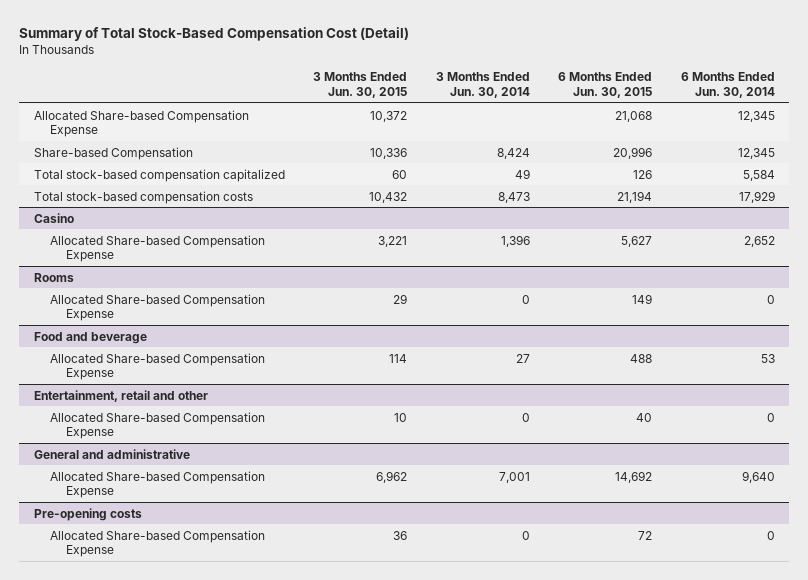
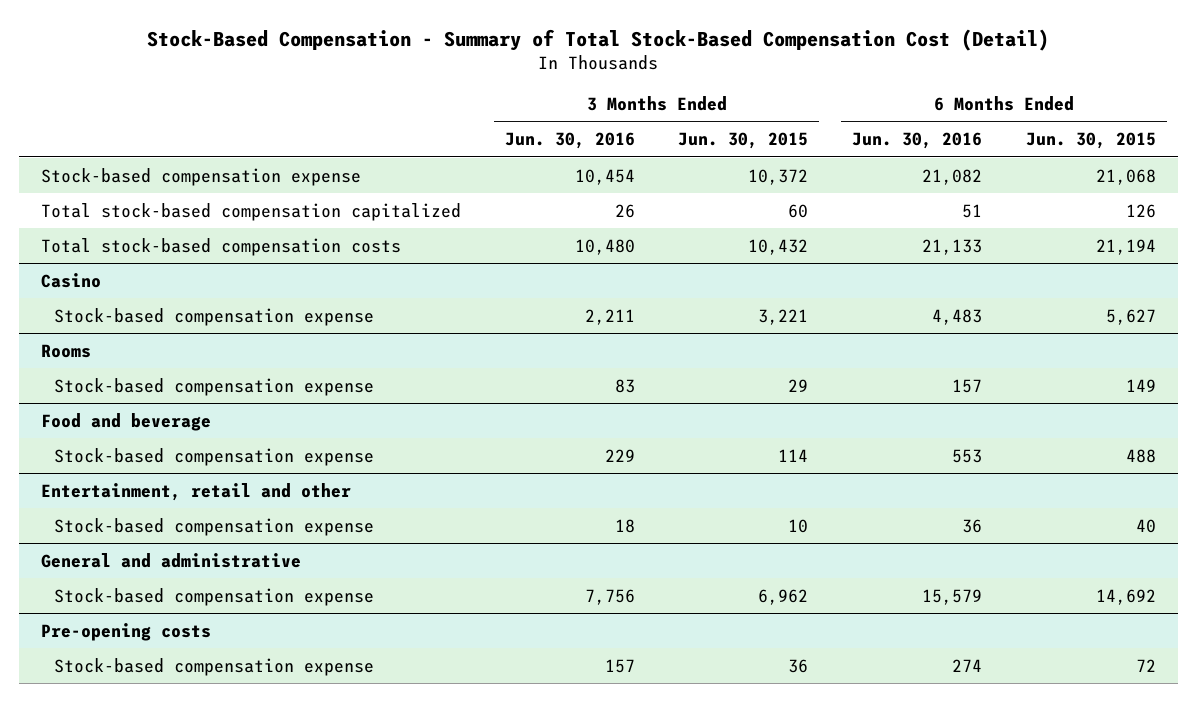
- Summary of Total Stock-Based Compensation Cost (Detail)
+ Stock-Based Compensation - Summary of Total Stock-Based Compensation Cost (Detail)
- | 3 Months Ended Jun. 30, 2015 | 3 Months Ended Jun. 30, 2014 | 6 Months Ended Jun. 30, 2015 | 6 Months Ended Jun. 30, 2014
+ | 3 Months Ended Jun. 30, 2016 | 3 Months Ended Jun. 30, 2015 | 6 Months Ended Jun. 30, 2016 | 6 Months Ended Jun. 30, 2015
- Allocated Share-based Compensation Expense | 10,372 | | 21,068 | 12,345
- Share-based Compensation | 10,336 | 8,424 | 20,996 | 12,345
+ Stock-based compensation expense | 10,454 | 10,372 | 21,082 | 21,068
@ Casino
- Allocated Share-based Compensation Expense | 3,221 | 1,396 | 5,627 | 2,652
+ Stock-based compensation expense | 2,211 | 3,221 | 4,483 | 5,627
@ Rooms
- Allocated Share-based Compensation Expense | 29 | 0 | 149 | 0
+ Stock-based compensation expense | 83 | 29 | 157 | 149
@ Food and beverage
- Allocated Share-based Compensation Expense | 114 | 27 | 488 | 53
+ Stock-based compensation expense | 229 | 114 | 553 | 488
@ Entertainment, retail and other
- Allocated Share-based Compensation Expense | 10 | 0 | 40 | 0
+ Stock-based compensation expense | 18 | 10 | 36 | 40
@ General and administrative
- Allocated Share-based Compensation Expense | 6,962 | 7,001 | 14,692 | 9,640
+ Stock-based compensation expense | 7,756 | 6,962 | 15,579 | 14,692
@ Pre-opening costs
- Allocated Share-based Compensation Expense | 36 | 0 | 72 | 0
+ Stock-based compensation expense | 157 | 36 | 274 | 72

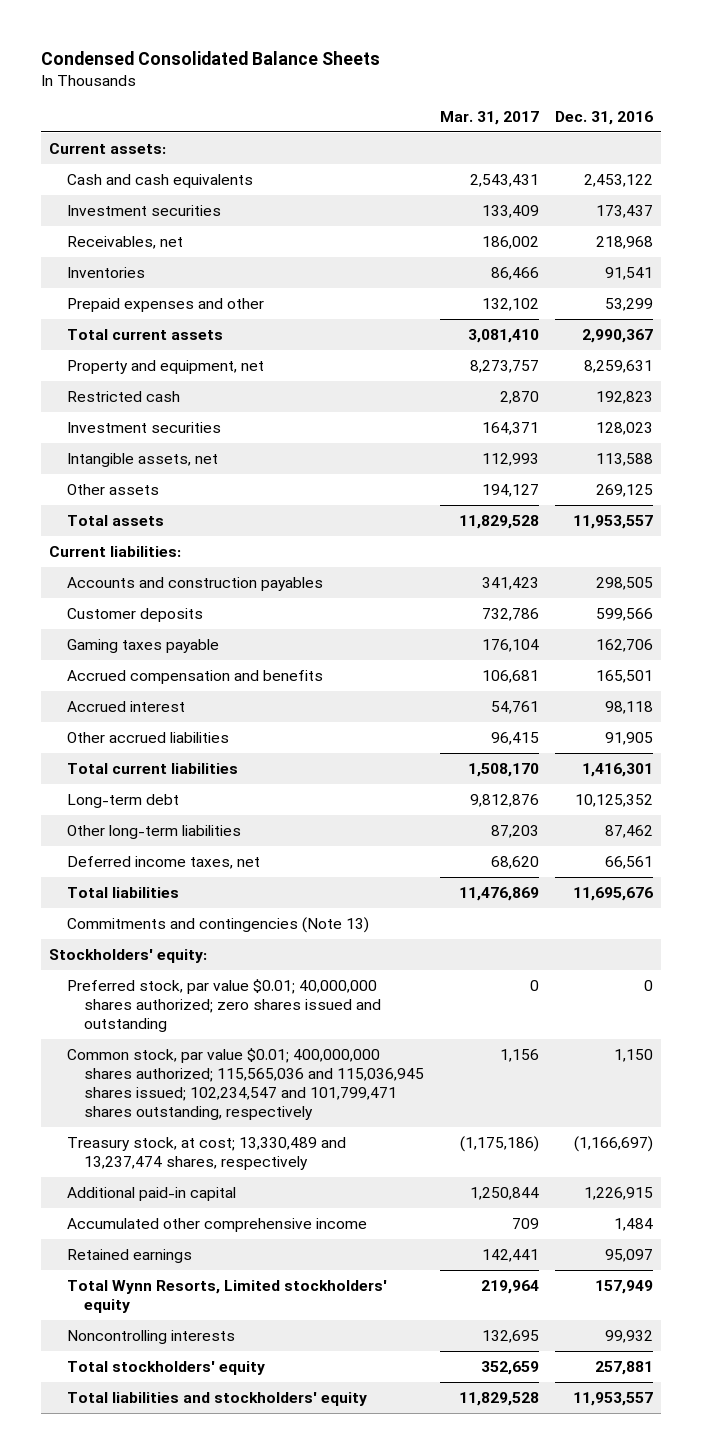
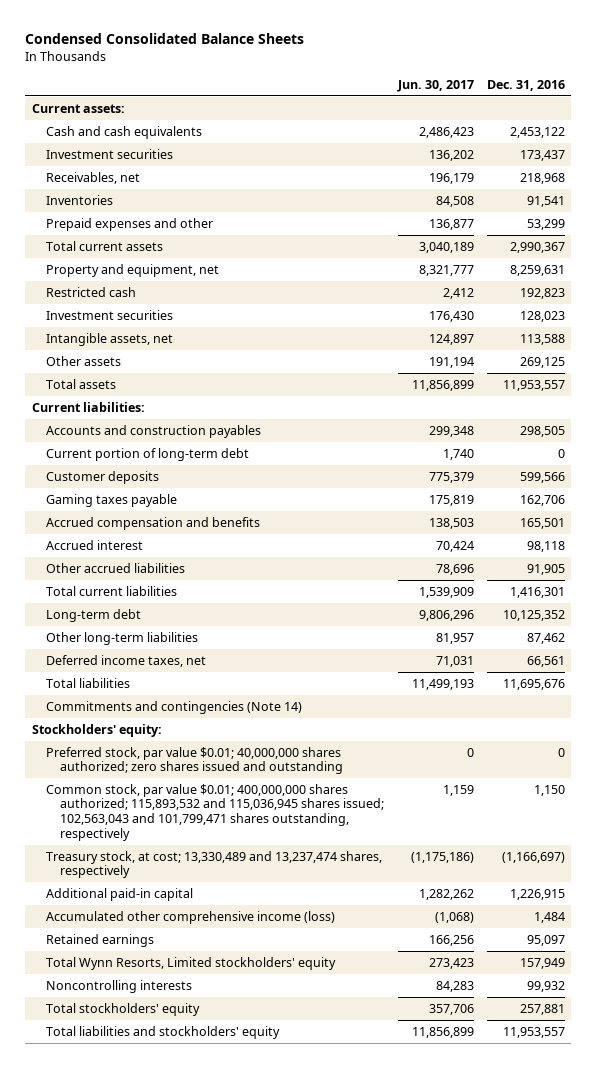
- | Mar. 31, 2017 | Dec. 31, 2016
+ | Jun. 30, 2017 | Dec. 31, 2016
+ Current portion of long-term debt | 1,740 | 0
- Commitments and contingencies (Note 13)
+ Commitments and contingencies (Note 14)
- Common stock, par value $0.01; 400,000,000 shares authorized; 115,565,036 and 115,036,945 shares issued; 102,234,547 and 101,799,471 shares outstanding, respectively | 1,156 | 1,150
+ Common stock, par value $0.01; 400,000,000 shares authorized; 115,893,532 and 115,036,945 shares issued; 102,563,043 and 101,799,471 shares outstanding, respectively | 1,159 | 1,150
- Accumulated other comprehensive income | 709 | 1,484
+ Accumulated other comprehensive income (loss) | (1,068) | 1,484

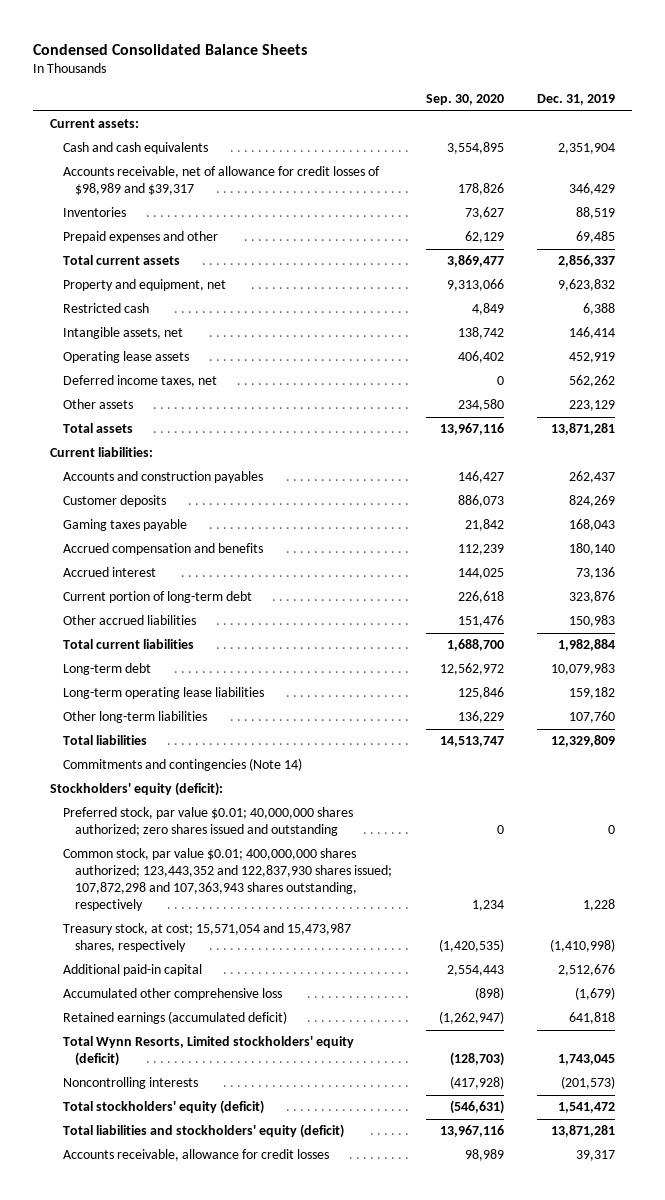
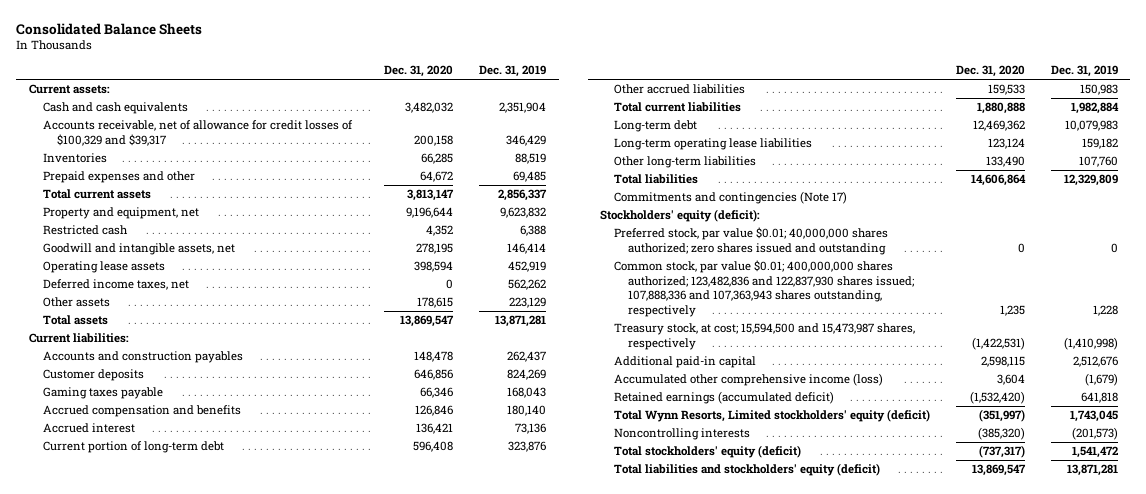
- Condensed Consolidated Balance Sheets
+ Consolidated Balance Sheets
- | Sep. 30, 2020 | Dec. 31, 2019
+ | Dec. 31, 2020 | Dec. 31, 2019
- Accounts receivable, net of allowance for credit losses of $98,989 and $39,317 | 178,826 | 346,429
+ Accounts receivable, net of allowance for credit losses of $100,329 and $39,317 | 200,158 | 346,429
- Intangible assets, net | 138,742 | 146,414
+ Goodwill and intangible assets, net | 278,195 | 146,414
- Commitments and contingencies (Note 14)
+ Commitments and contingencies (Note 17)
- Common stock, par value $0.01; 400,000,000 shares authorized; 123,443,352 and 122,837,930 shares issued; 107,872,298 and 107,363,943 shares outstanding, respectively | 1,234 | 1,228
- Treasury stock, at cost; 15,571,054 and 15,473,987 shares, respectively | (1,420,535) | (1,410,998)
+ Common stock, par value $0.01; 400,000,000 shares authorized; 123,482,836 and 122,837,930 shares issued; 107,888,336 and 107,363,943 shares outstanding, respectively | 1,235 | 1,228
+ Treasury stock, at cost; 15,594,500 and 15,473,987 shares, respectively | (1,422,531) | (1,410,998)
- Accumulated other comprehensive loss | (898) | (1,679)
+ Accumulated other comprehensive income (loss) | 3,604 | (1,679)
- Accounts receivable, allowance for credit losses | 98,989 | 39,317

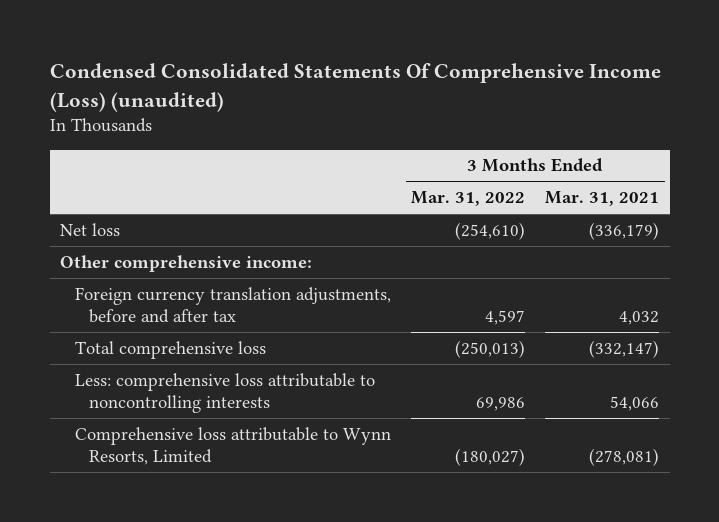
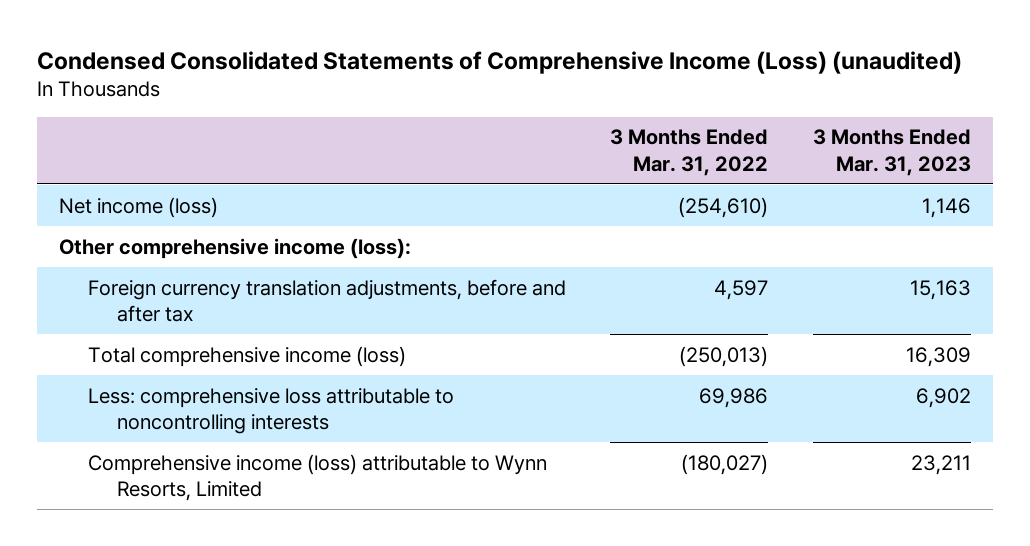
- Condensed Consolidated Statements Of Comprehensive Income (Loss) (unaudited)
+ Condensed Consolidated Statements of Comprehensive Income (Loss) (unaudited)
- | 3 Months Ended Mar. 31, 2022 | 3 Months Ended Mar. 31, 2021
+ | 3 Months Ended Mar. 31, 2022 | 3 Months Ended Mar. 31, 2023
- Net loss | (254,610) | (336,179)
- Other comprehensive income:
+ Net income (loss) | (254,610) | 1,146
+ Other comprehensive income (loss):
- Total comprehensive loss | (250,013) | (332,147)
+ Total comprehensive income (loss) | (250,013) | 16,309
- Comprehensive loss attributable to Wynn Resorts, Limited | (180,027) | (278,081)
+ Comprehensive income (loss) attributable to Wynn Resorts, Limited | (180,027) | 23,211

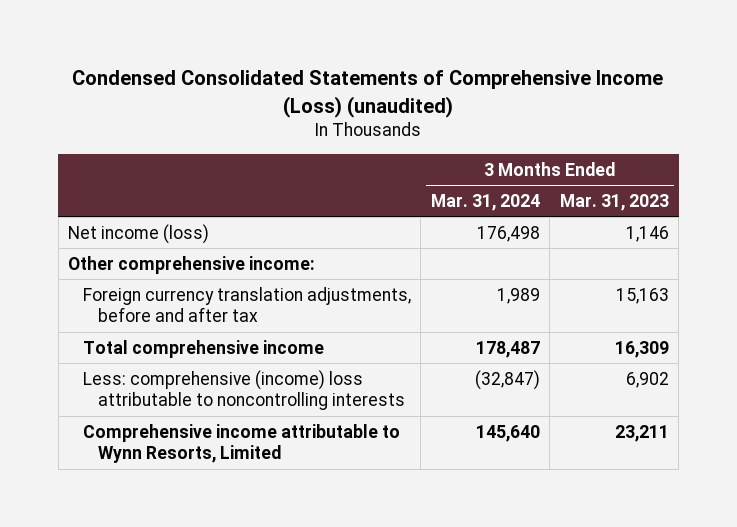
- | 3 Months Ended Mar. 31, 2022 | 3 Months Ended Mar. 31, 2023
+ | 3 Months Ended Mar. 31, 2024 | 3 Months Ended Mar. 31, 2023
- Other comprehensive income (loss):
+ Other comprehensive income:
- Total comprehensive income (loss) | (250,013) | 16,309
- Less: comprehensive loss attributable to noncontrolling interests | 69,986 | 6,902
- Comprehensive income (loss) attributable to Wynn Resorts, Limited | (180,027) | 23,211
+ Total comprehensive income | 178,487 | 16,309
+ Less: comprehensive (income) loss attributable to noncontrolling interests | (32,847) | 6,902
+ Comprehensive income attributable to Wynn Resorts, Limited | 145,640 | 23,211

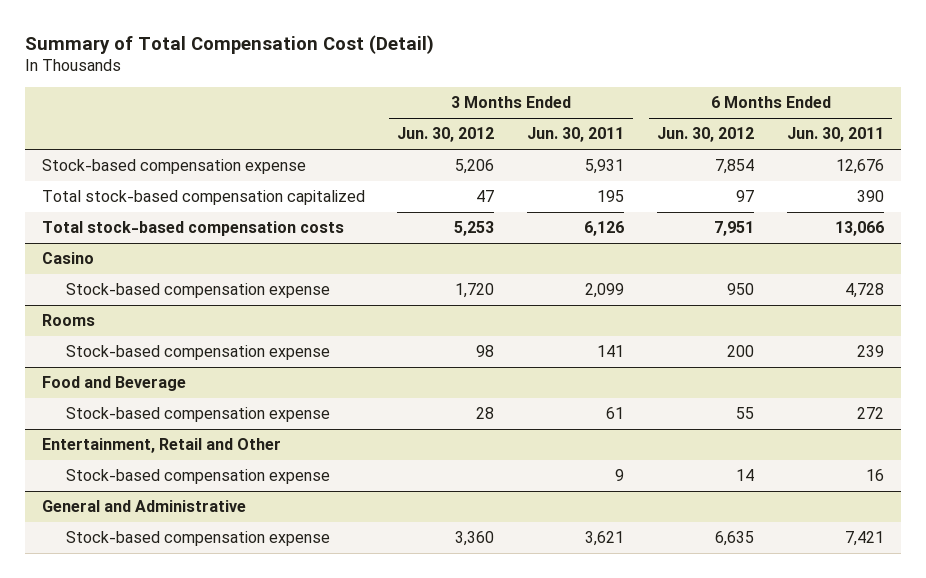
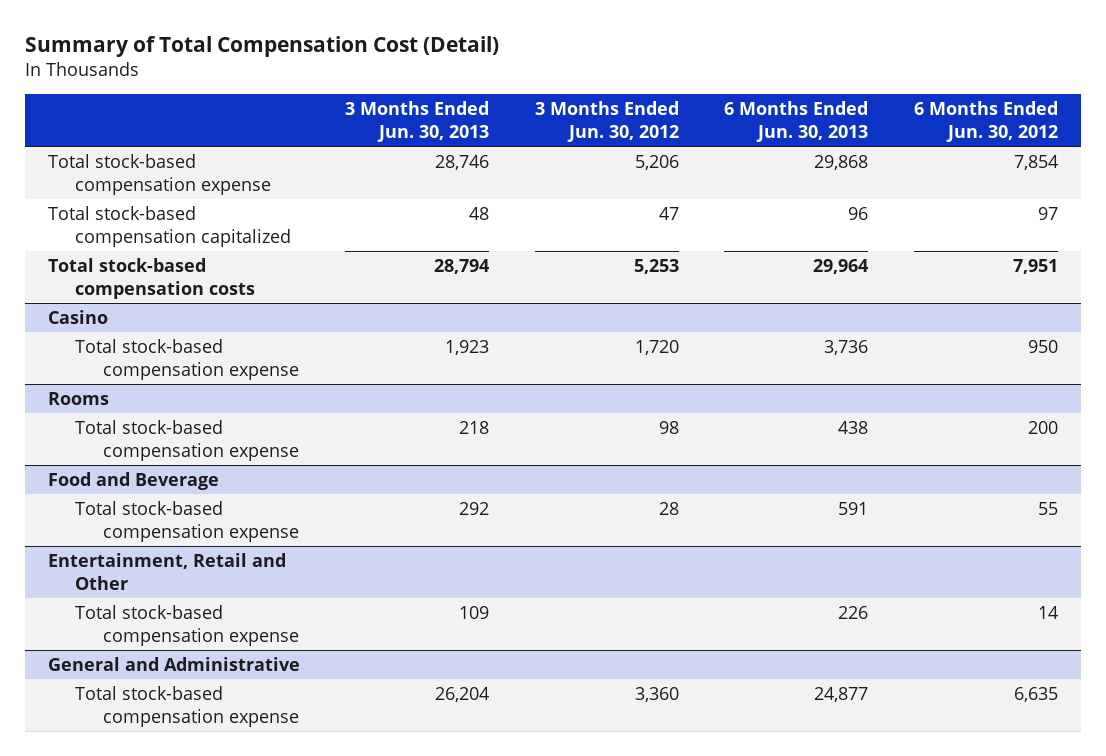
- | 3 Months Ended Jun. 30, 2012 | 3 Months Ended Jun. 30, 2011 | 6 Months Ended Jun. 30, 2012 | 6 Months Ended Jun. 30, 2011
+ | 3 Months Ended Jun. 30, 2013 | 3 Months Ended Jun. 30, 2012 | 6 Months Ended Jun. 30, 2013 | 6 Months Ended Jun. 30, 2012
- Stock-based compensation expense | 5,206 | 5,931 | 7,854 | 12,676
+ Total stock-based compensation expense | 28,746 | 5,206 | 29,868 | 7,854
@ Casino
- Stock-based compensation expense | 1,720 | 2,099 | 950 | 4,728
+ Total stock-based compensation expense | 1,923 | 1,720 | 3,736 | 950
@ Rooms
- Stock-based compensation expense | 98 | 141 | 200 | 239
+ Total stock-based compensation expense | 218 | 98 | 438 | 200
@ Food and Beverage
- Stock-based compensation expense | 28 | 61 | 55 | 272
+ Total stock-based compensation expense | 292 | 28 | 591 | 55
@ Entertainment, Retail and Other
- Stock-based compensation expense | | 9 | 14 | 16
+ Total stock-based compensation expense | 109 | | 226 | 14
@ General and Administrative
- Stock-based compensation expense | 3,360 | 3,621 | 6,635 | 7,421
+ Total stock-based compensation expense | 26,204 | 3,360 | 24,877 | 6,635

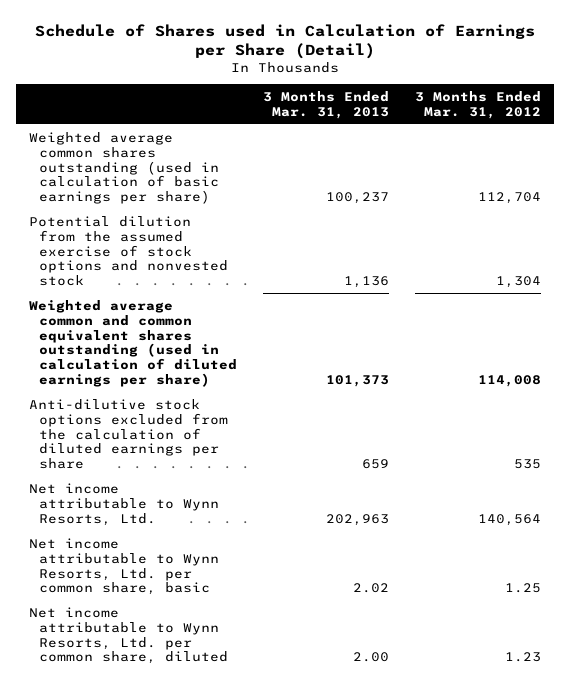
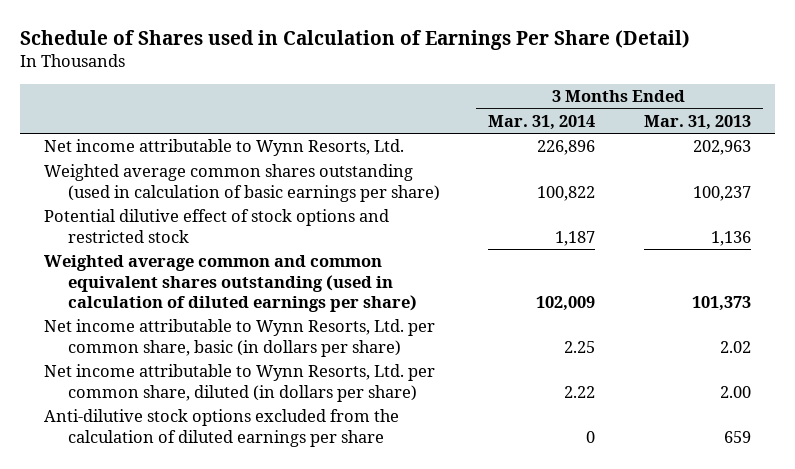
- Schedule of Shares used in Calculation of Earnings per Share (Detail)
+ Schedule of Shares used in Calculation of Earnings Per Share (Detail)
- | 3 Months Ended Mar. 31, 2013 | 3 Months Ended Mar. 31, 2012
+ | 3 Months Ended Mar. 31, 2014 | 3 Months Ended Mar. 31, 2013
moved up: Net income attributable to Wynn Resorts, Ltd. | 226,896 | 202,963
- Potential dilution from the assumed exercise of stock options and nonvested stock | 1,136 | 1,304
+ Potential dilutive effect of stock options and restricted stock | 1,187 | 1,136
+ Net income attributable to Wynn Resorts, Ltd. per common share, basic (in dollars per share) | 2.25 | 2.02
+ Net income attributable to Wynn Resorts, Ltd. per common share, diluted (in dollars per share) | 2.22 | 2.00
- Net income attributable to Wynn Resorts, Ltd. per common share, basic | 2.02 | 1.25
- Net income attributable to Wynn Resorts, Ltd. per common share, diluted | 2.00 | 1.23

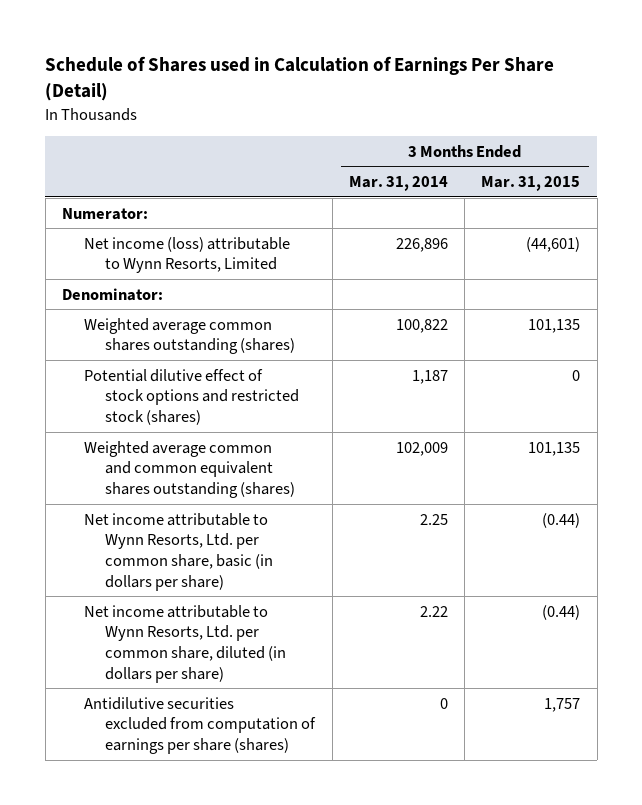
- | 3 Months Ended Mar. 31, 2014 | 3 Months Ended Mar. 31, 2013
+ | 3 Months Ended Mar. 31, 2014 | 3 Months Ended Mar. 31, 2015
- Net income attributable to Wynn Resorts, Ltd. | 226,896 | 202,963
- Weighted average common shares outstanding (used in calculation of basic earnings per share) | 100,822 | 100,237
- Potential dilutive effect of stock options and restricted stock | 1,187 | 1,136
- Weighted average common and common equivalent shares outstanding (used in calculation of diluted earnings per share) | 102,009 | 101,373
+ Numerator:
+ Net income (loss) attributable to Wynn Resorts, Limited | 226,896 | (44,601)
+ Denominator:
+ Weighted average common shares outstanding (shares) | 100,822 | 101,135
+ Potential dilutive effect of stock options and restricted stock (shares) | 1,187 | 0
+ Weighted average common and common equivalent shares outstanding (shares) | 102,009 | 101,135
- Anti-dilutive stock options excluded from the calculation of diluted earnings per share | 0 | 659
+ Antidilutive securities excluded from computation of earnings per share (shares) | 0 | 1,757

